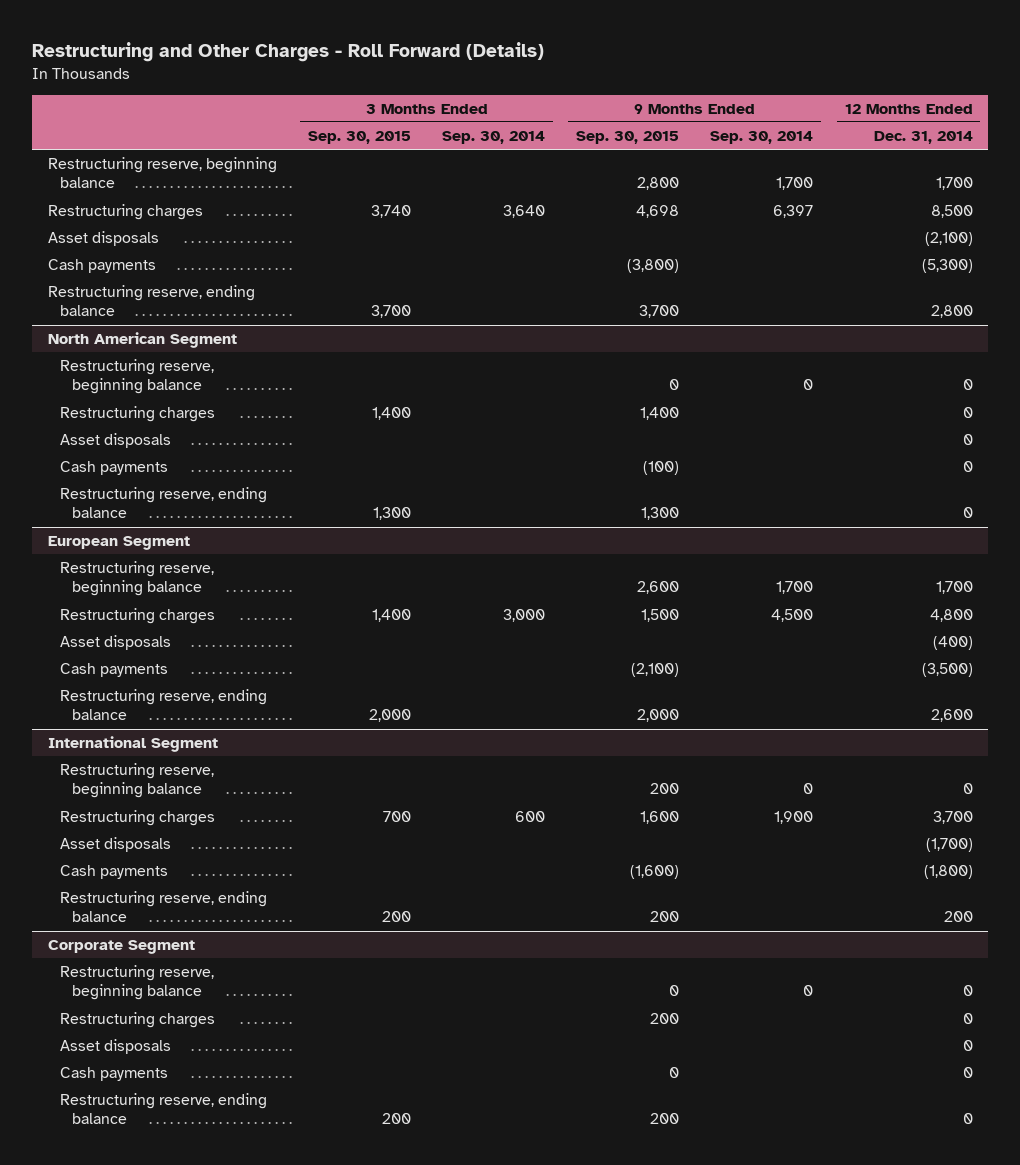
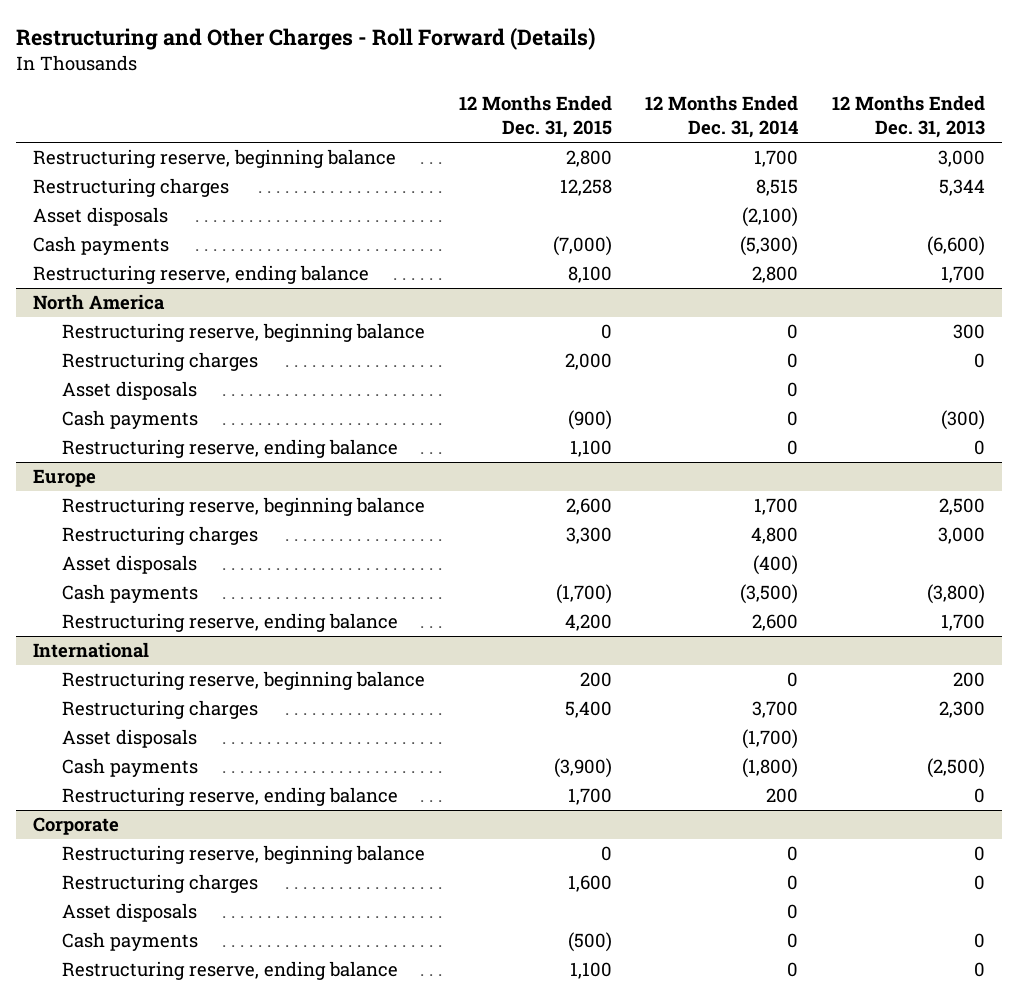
- | 3 Months Ended Sep. 30, 2015 | 3 Months Ended Sep. 30, 2014 | 9 Months Ended Sep. 30, 2015 | 9 Months Ended Sep. 30, 2014 | 12 Months Ended Dec. 31, 2014
+ | 12 Months Ended Dec. 31, 2015 | 12 Months Ended Dec. 31, 2014 | 12 Months Ended Dec. 31, 2013
- Restructuring charges | 3,740 | 3,640 | 4,698 | 6,397 | 8,500
+ Restructuring charges | 12,258 | 8,515 | 5,344
- North American Segment
+ North America
- European Segment
+ Europe
- International Segment
+ International
- Corporate Segment
+ Corporate

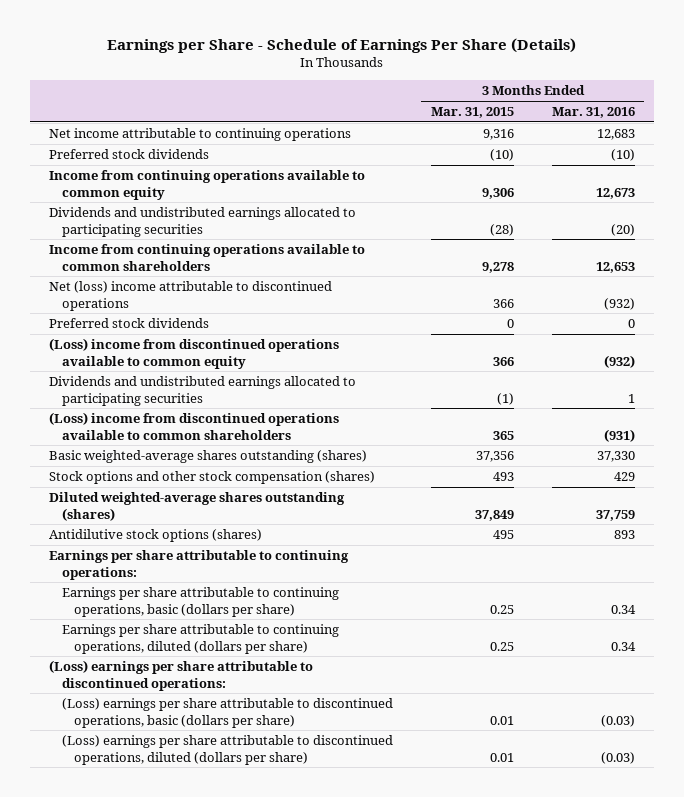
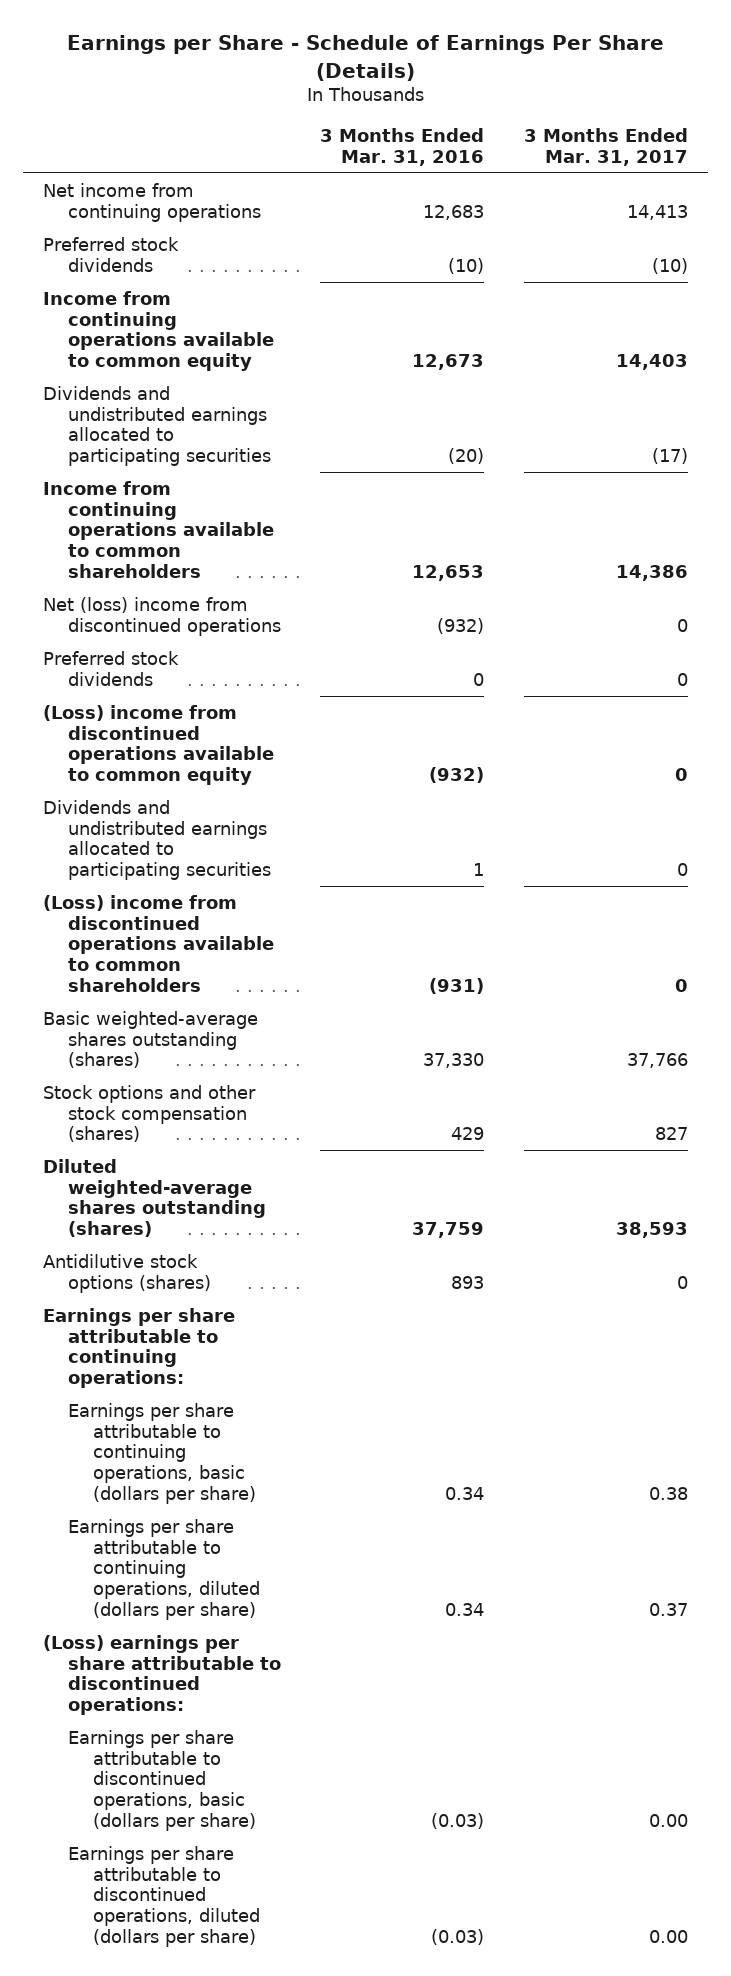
- | 3 Months Ended Mar. 31, 2015 | 3 Months Ended Mar. 31, 2016
+ | 3 Months Ended Mar. 31, 2016 | 3 Months Ended Mar. 31, 2017
- Net income attributable to continuing operations | 9,316 | 12,683
+ Net income from continuing operations | 12,683 | 14,413
- Net (loss) income attributable to discontinued operations | 366 | (932)
+ Net (loss) income from discontinued operations | (932) | 0
- (Loss) earnings per share attributable to discontinued operations, basic (dollars per share) | 0.01 | (0.03)
- (Loss) earnings per share attributable to discontinued operations, diluted (dollars per share) | 0.01 | (0.03)
+ Earnings per share attributable to discontinued operations, basic (dollars per share) | (0.03) | 0.00
+ Earnings per share attributable to discontinued operations, diluted (dollars per share) | (0.03) | 0.00

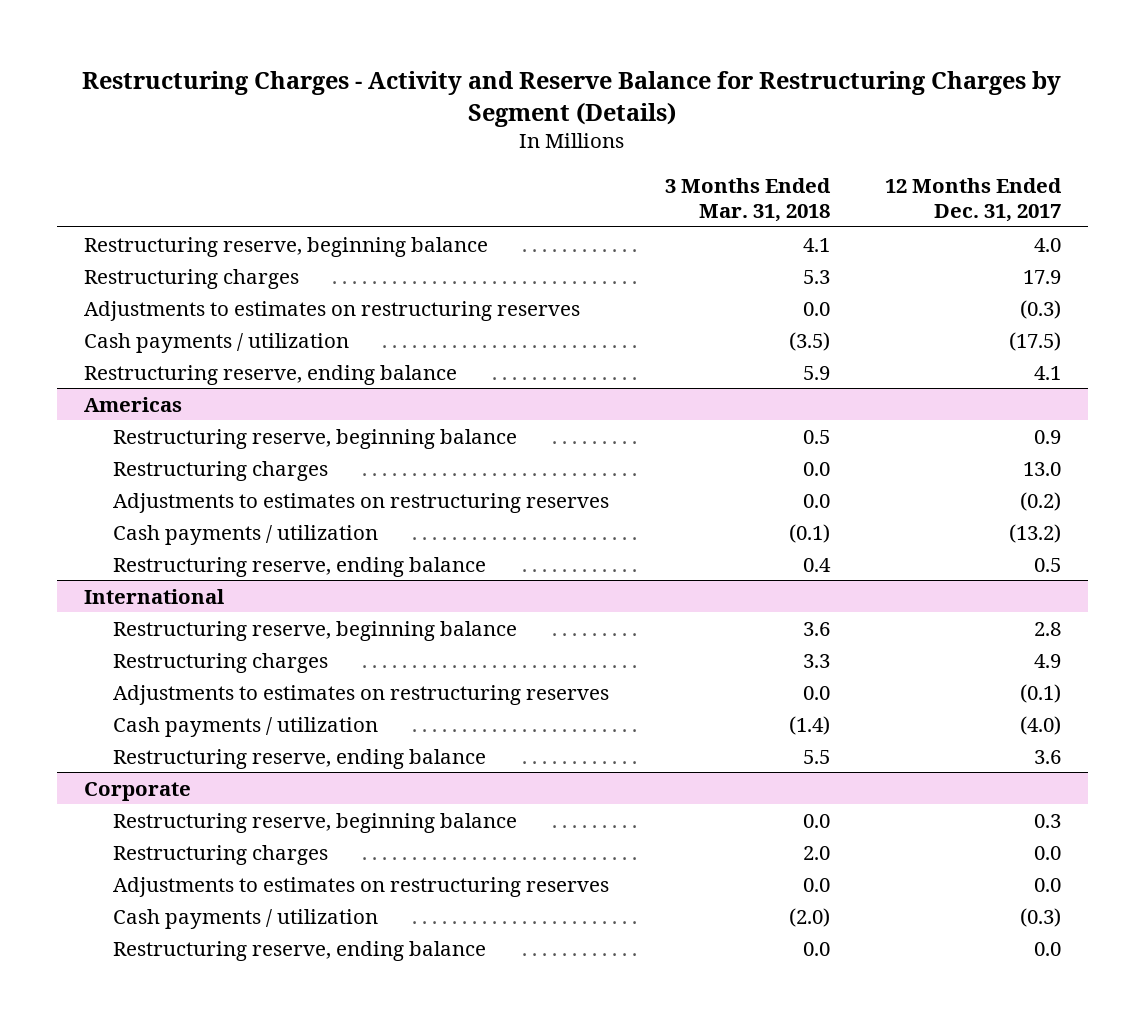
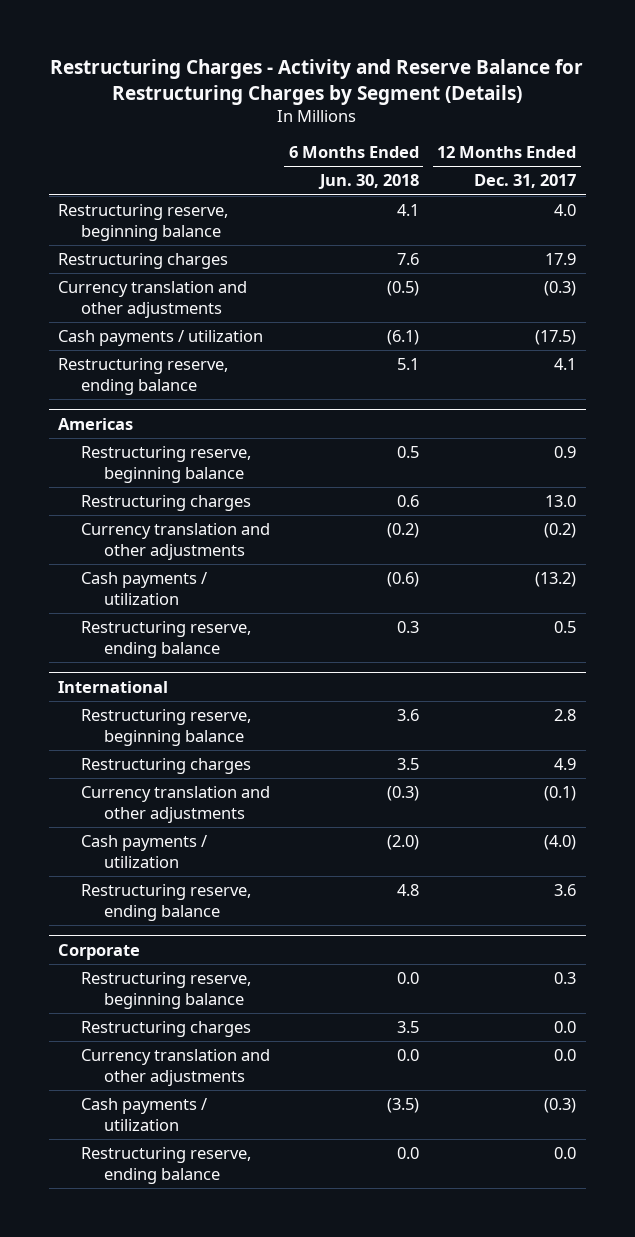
- | 3 Months Ended Mar. 31, 2018 | 12 Months Ended Dec. 31, 2017
+ | 6 Months Ended Jun. 30, 2018 | 12 Months Ended Dec. 31, 2017
- Adjustments to estimates on restructuring reserves | 0.0 | (0.3)
+ Currency translation and other adjustments | (0.5) | (0.3)
@ Americas
- Adjustments to estimates on restructuring reserves | 0.0 | (0.2)
+ Currency translation and other adjustments | (0.2) | (0.2)
@ International
- Adjustments to estimates on restructuring reserves | 0.0 | (0.1)
+ Currency translation and other adjustments | (0.3) | (0.1)
@ Corporate
- Adjustments to estimates on restructuring reserves | 0.0 | 0.0
+ Currency translation and other adjustments | 0.0 | 0.0

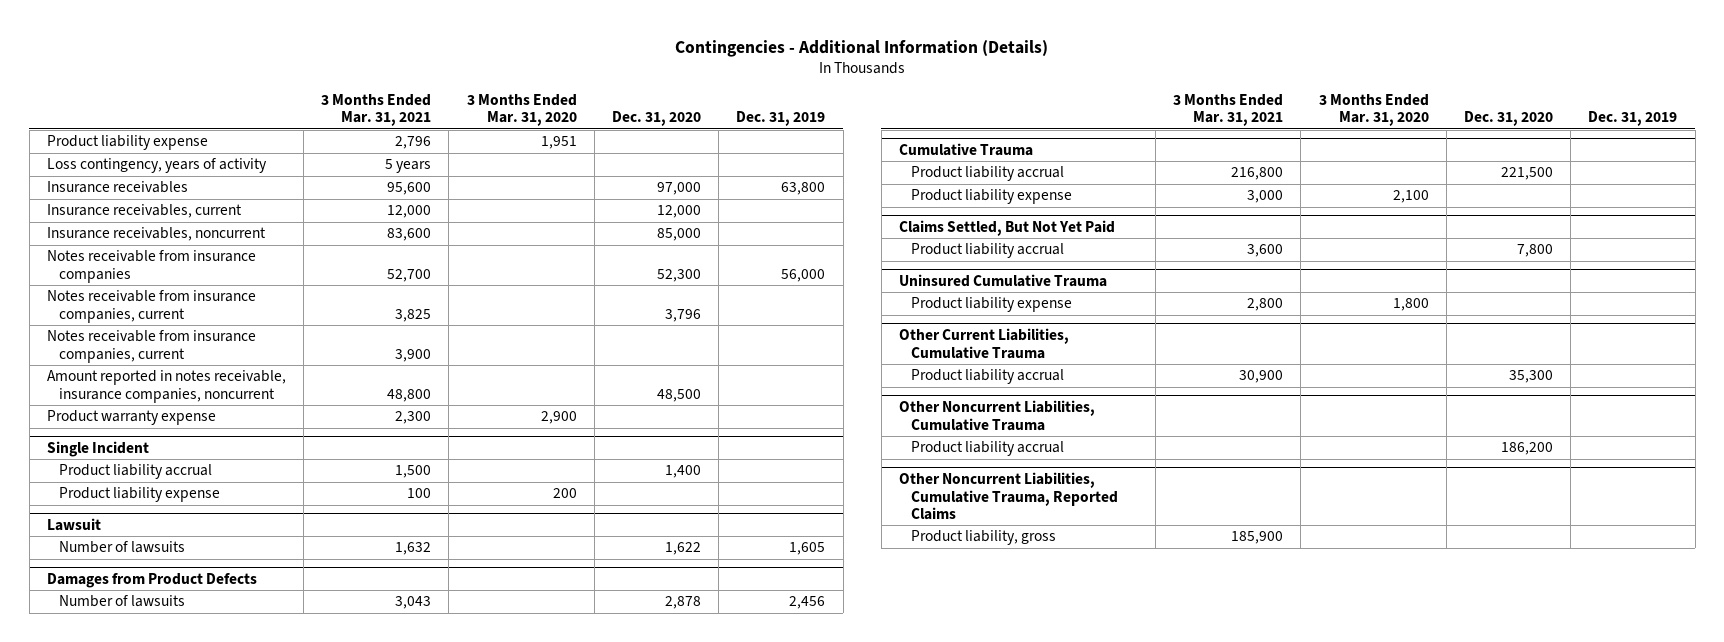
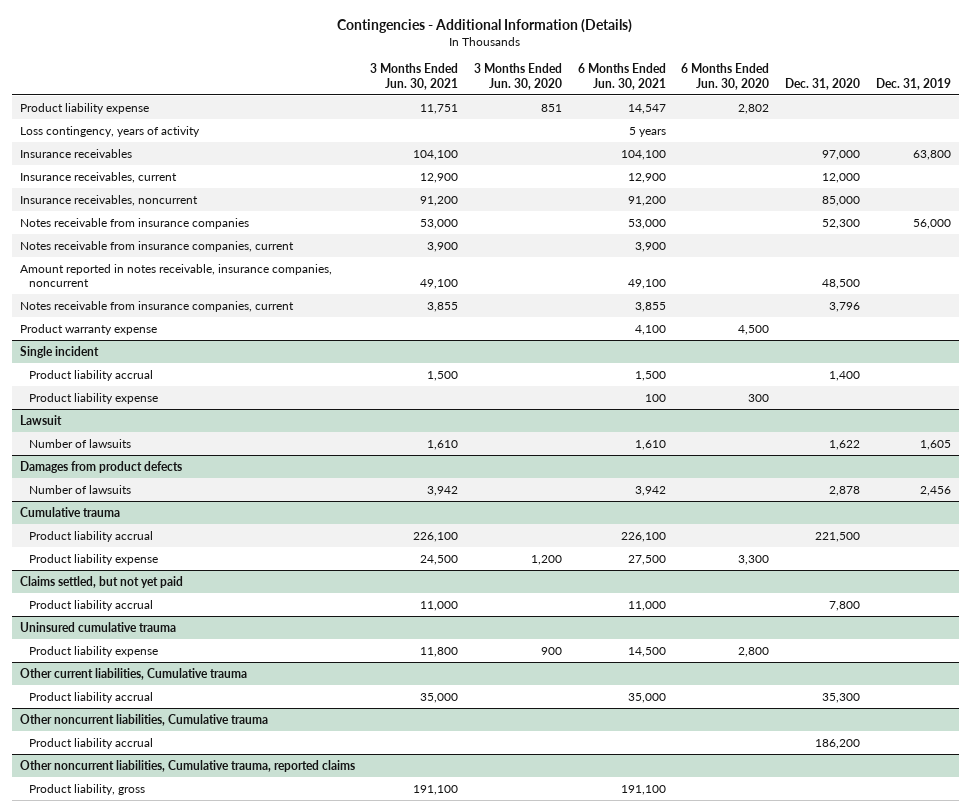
- | 3 Months Ended Mar. 31, 2021 | 3 Months Ended Mar. 31, 2020 | Dec. 31, 2020 | Dec. 31, 2019
+ | 3 Months Ended Jun. 30, 2021 | 3 Months Ended Jun. 30, 2020 | 6 Months Ended Jun. 30, 2021 | 6 Months Ended Jun. 30, 2020 | Dec. 31, 2020 | Dec. 31, 2019
moved down: Notes receivable from insurance companies, current | 3,855 | | 3,855 | | 3,796 |
- Single Incident
+ Single incident
- Damages from Product Defects
+ Damages from product defects
- Cumulative Trauma
+ Cumulative trauma
- Claims Settled, But Not Yet Paid
+ Claims settled, but not yet paid
- Uninsured Cumulative Trauma
+ Uninsured cumulative trauma
- Other Current Liabilities, Cumulative Trauma
+ Other current liabilities, Cumulative trauma
- Other Noncurrent Liabilities, Cumulative Trauma
+ Other noncurrent liabilities, Cumulative trauma
- Other Noncurrent Liabilities, Cumulative Trauma, Reported Claims
+ Other noncurrent liabilities, Cumulative trauma, reported claims

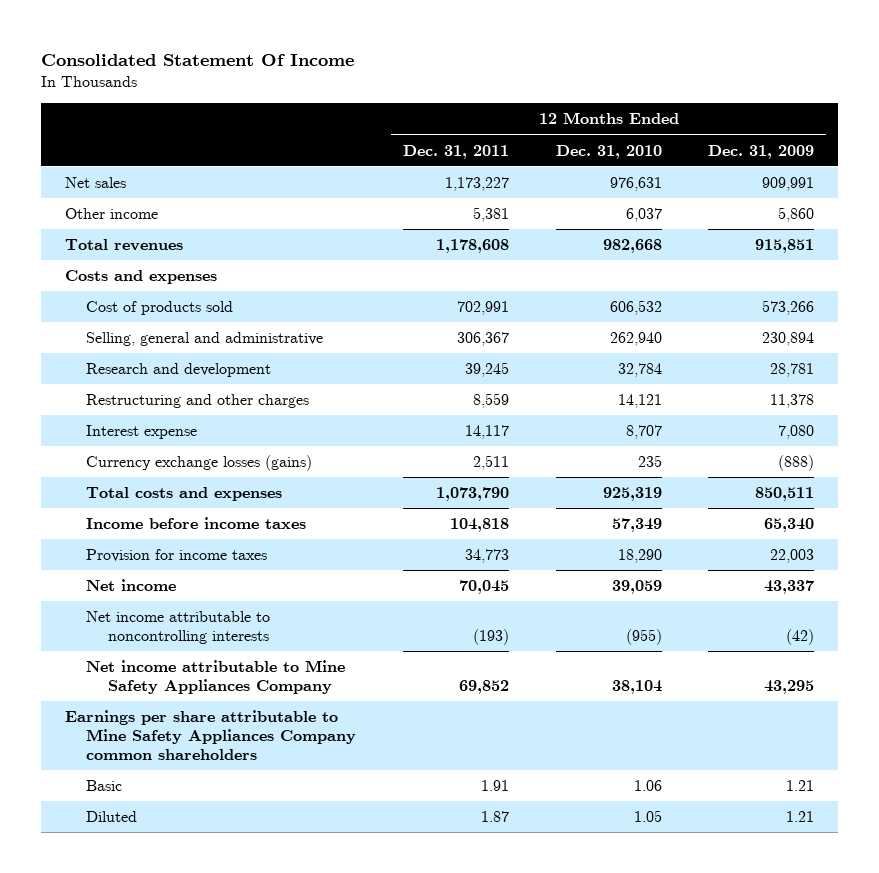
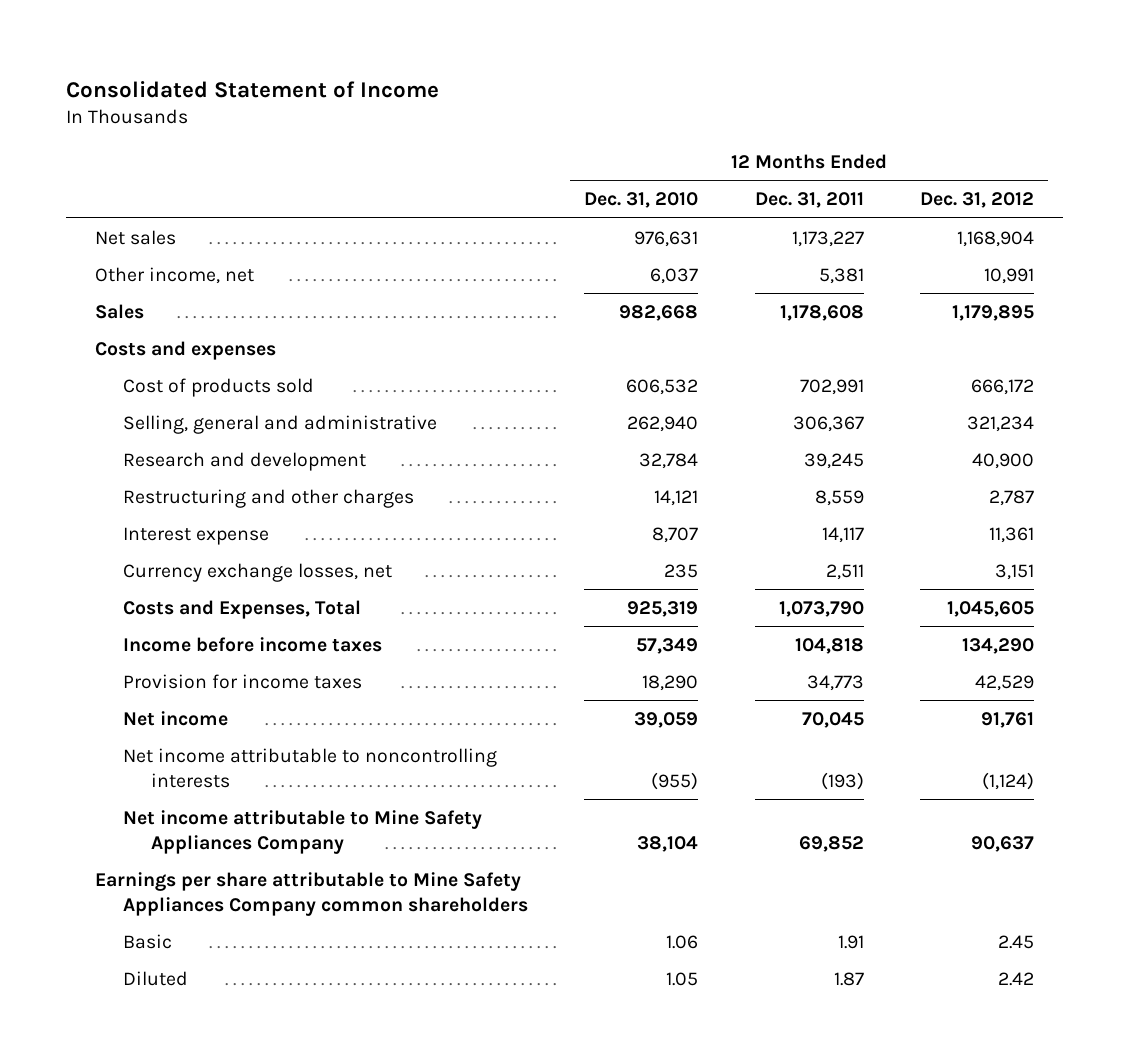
- Consolidated Statement Of Income
+ Consolidated Statement of Income
- | 12 Months Ended Dec. 31, 2011 | 12 Months Ended Dec. 31, 2010 | 12 Months Ended Dec. 31, 2009
+ | 12 Months Ended Dec. 31, 2010 | 12 Months Ended Dec. 31, 2011 | 12 Months Ended Dec. 31, 2012
- Other income | 5,381 | 6,037 | 5,860
- Total revenues | 1,178,608 | 982,668 | 915,851
+ Other income, net | 6,037 | 5,381 | 10,991
+ Sales | 982,668 | 1,178,608 | 1,179,895
- Currency exchange losses (gains) | 2,511 | 235 | (888)
- Total costs and expenses | 1,073,790 | 925,319 | 850,511
+ Currency exchange losses, net | 235 | 2,511 | 3,151
+ Costs and Expenses, Total | 925,319 | 1,073,790 | 1,045,605

